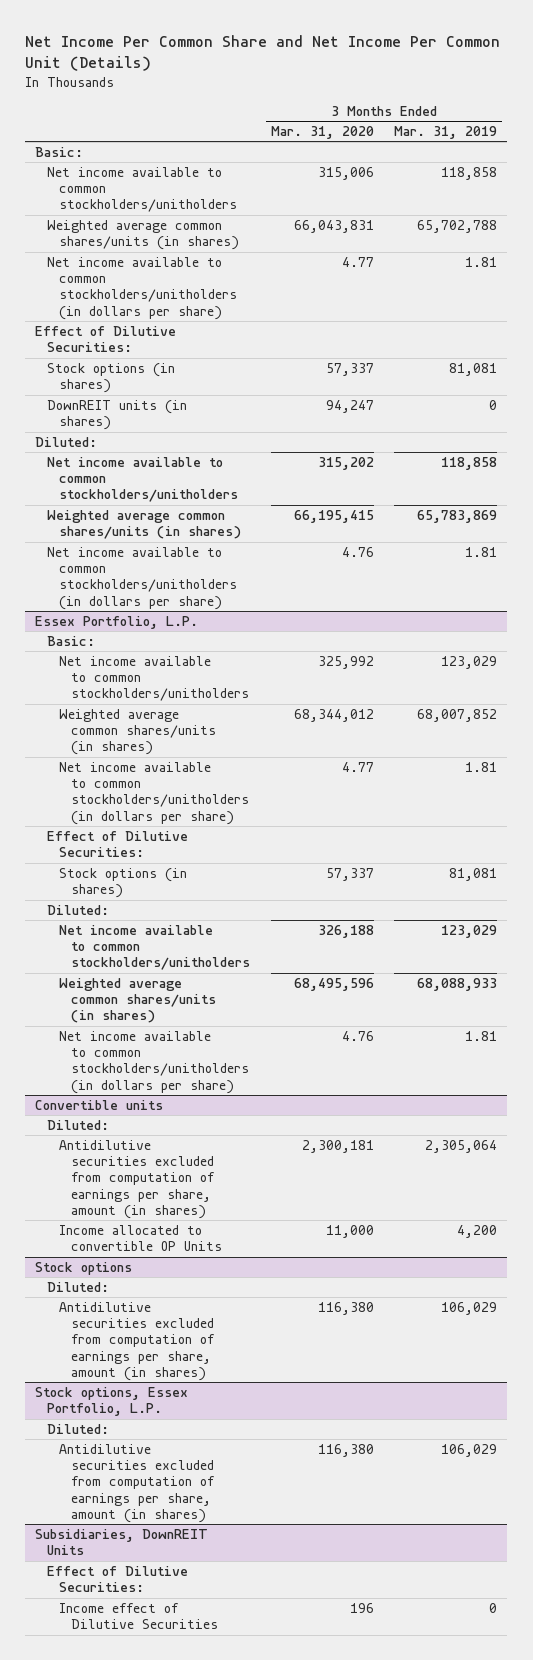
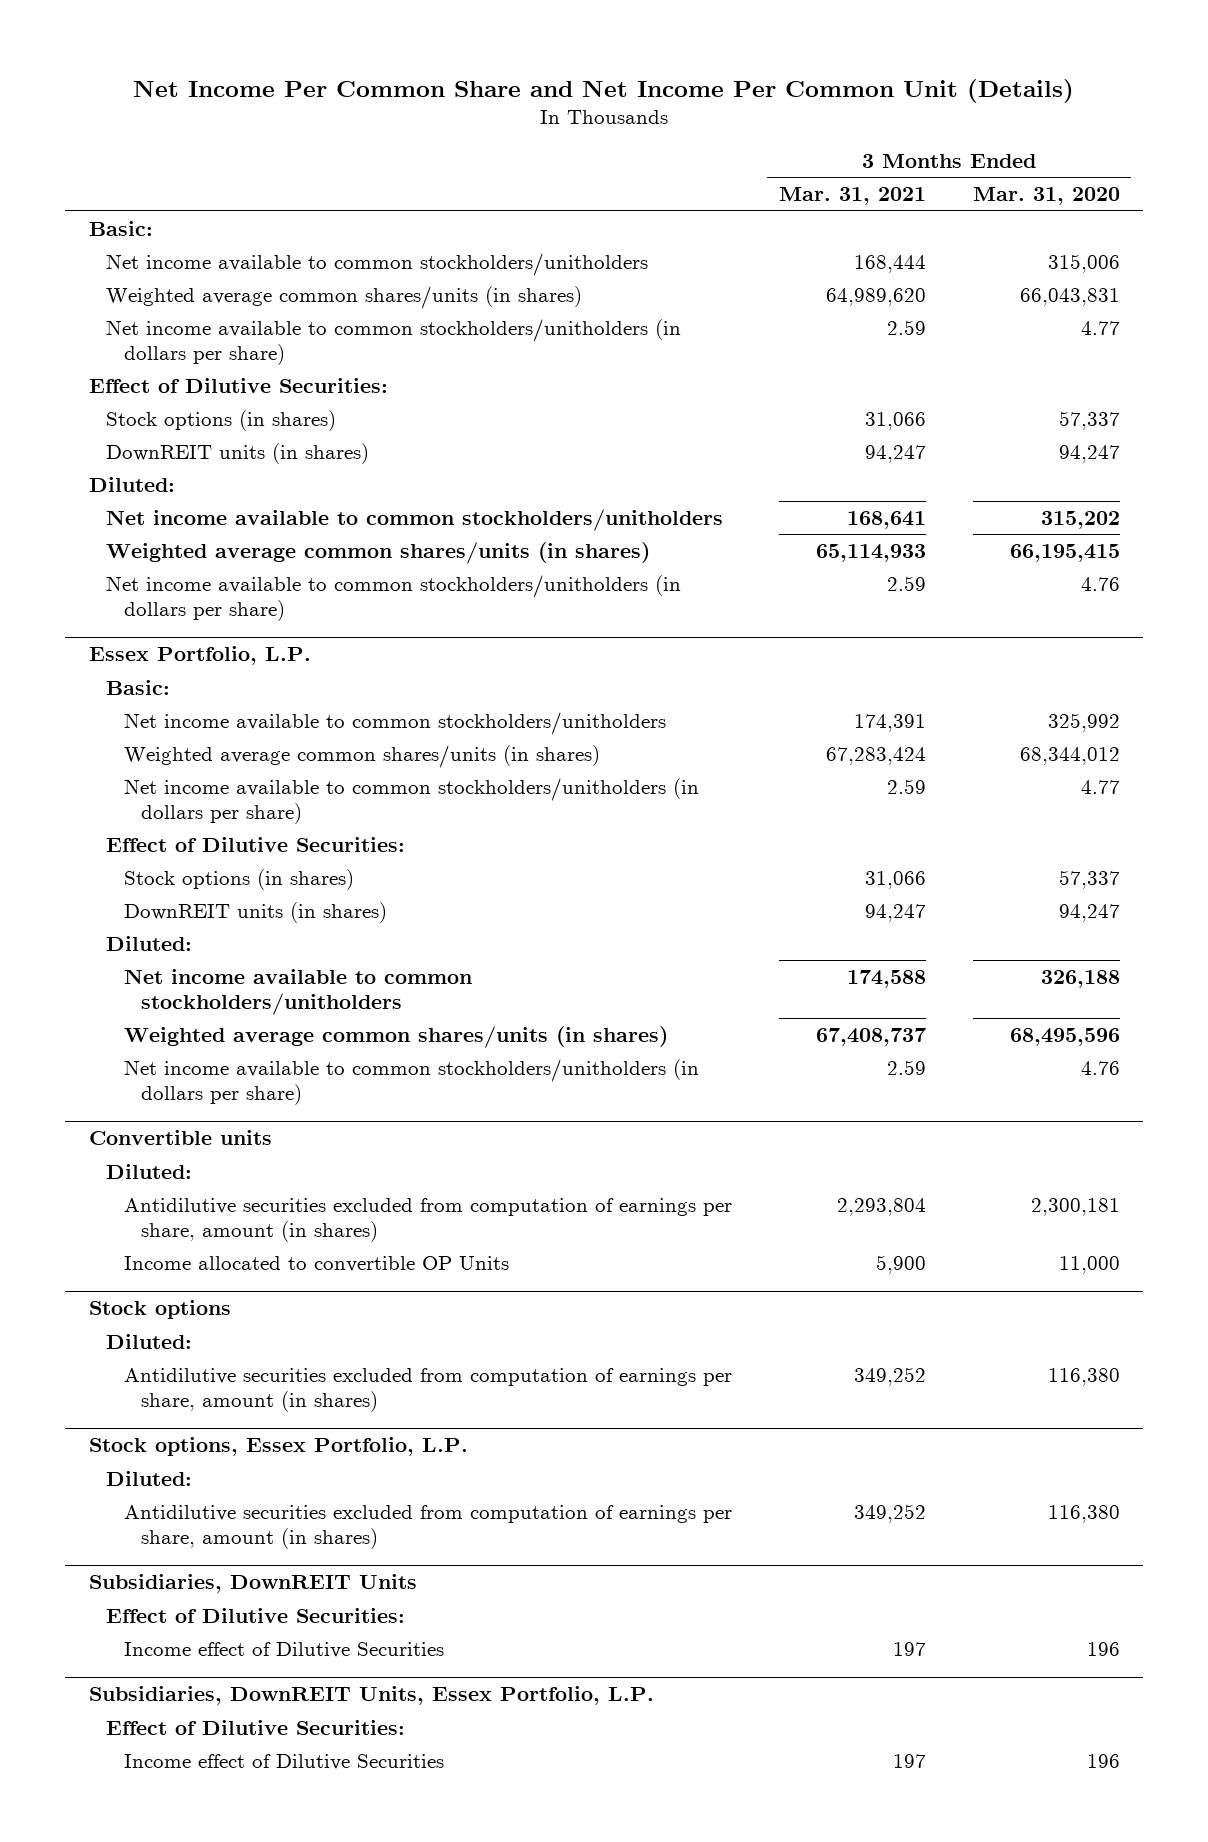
- | 3 Months Ended Mar. 31, 2020 | 3 Months Ended Mar. 31, 2019
+ | 3 Months Ended Mar. 31, 2021 | 3 Months Ended Mar. 31, 2020
@ Essex Portfolio, L.P.
+ DownREIT units (in shares) | 94,247 | 94,247
+ Subsidiaries, DownREIT Units, Essex Portfolio, L.P.
+ Effect of Dilutive Securities:
+ Income effect of Dilutive Securities | 197 | 196

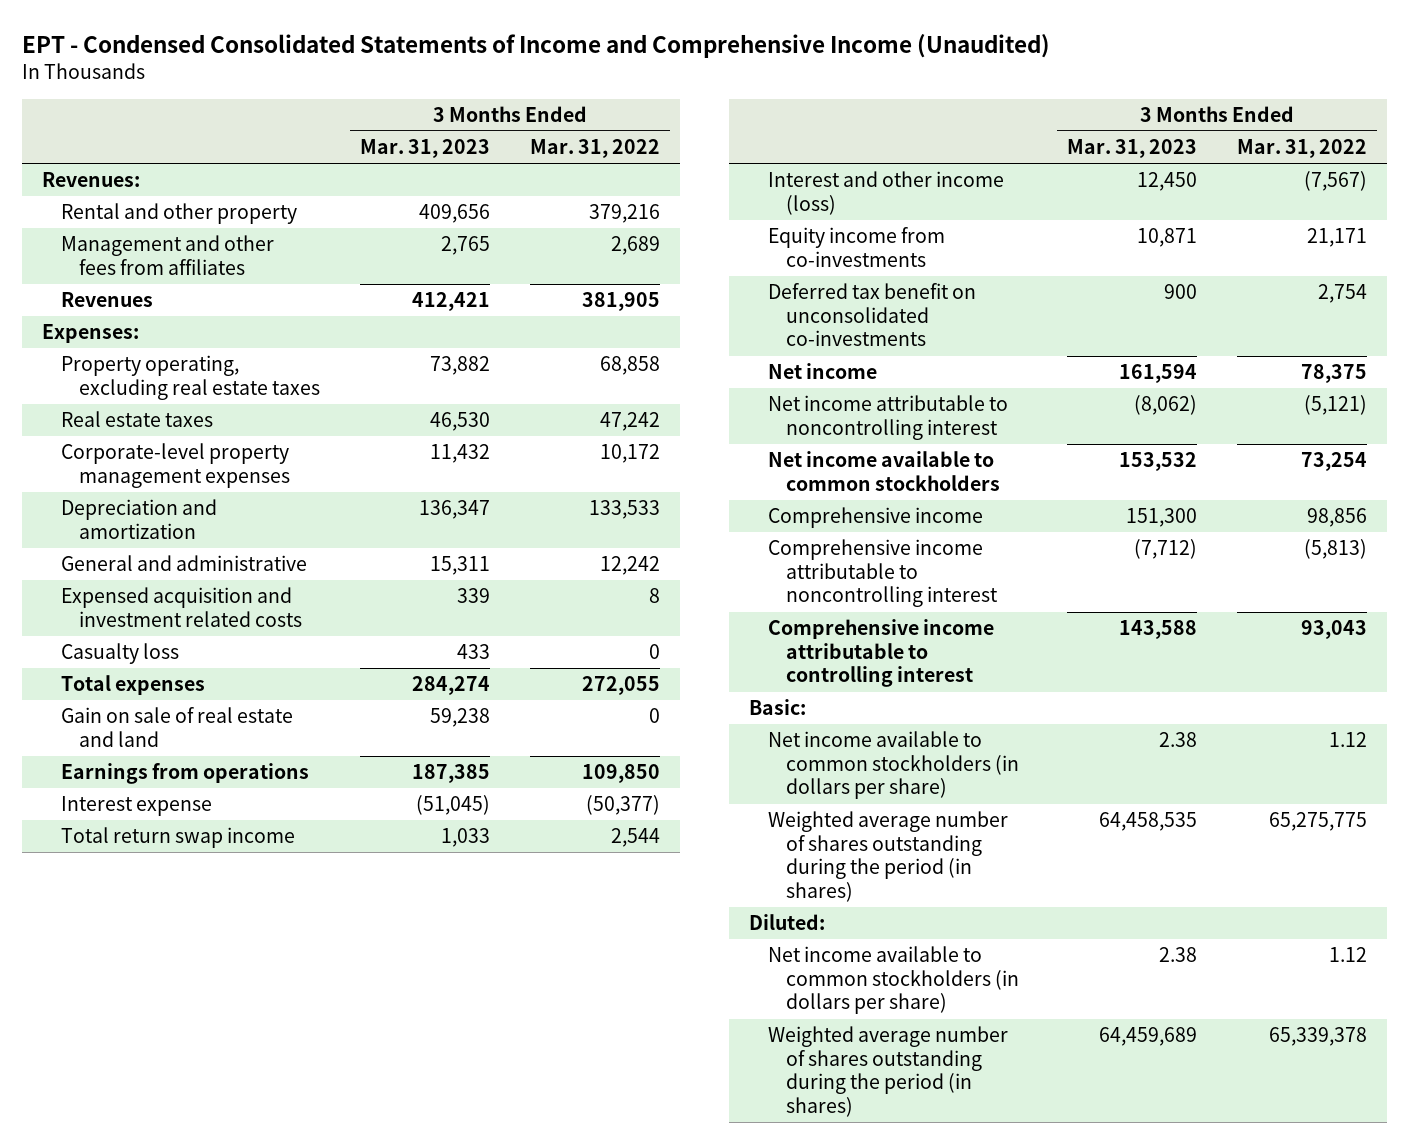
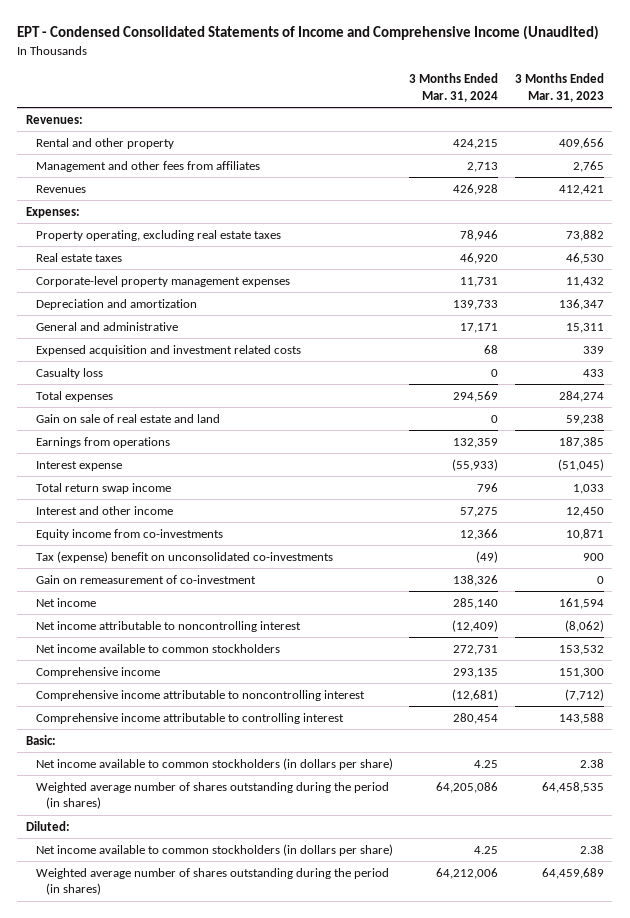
- | 3 Months Ended Mar. 31, 2023 | 3 Months Ended Mar. 31, 2022
+ | 3 Months Ended Mar. 31, 2024 | 3 Months Ended Mar. 31, 2023
- Interest and other income (loss) | 12,450 | (7,567)
+ Interest and other income | 57,275 | 12,450
- Deferred tax benefit on unconsolidated co-investments | 900 | 2,754
+ Tax (expense) benefit on unconsolidated co-investments | (49) | 900
+ Gain on remeasurement of co-investment | 138,326 | 0

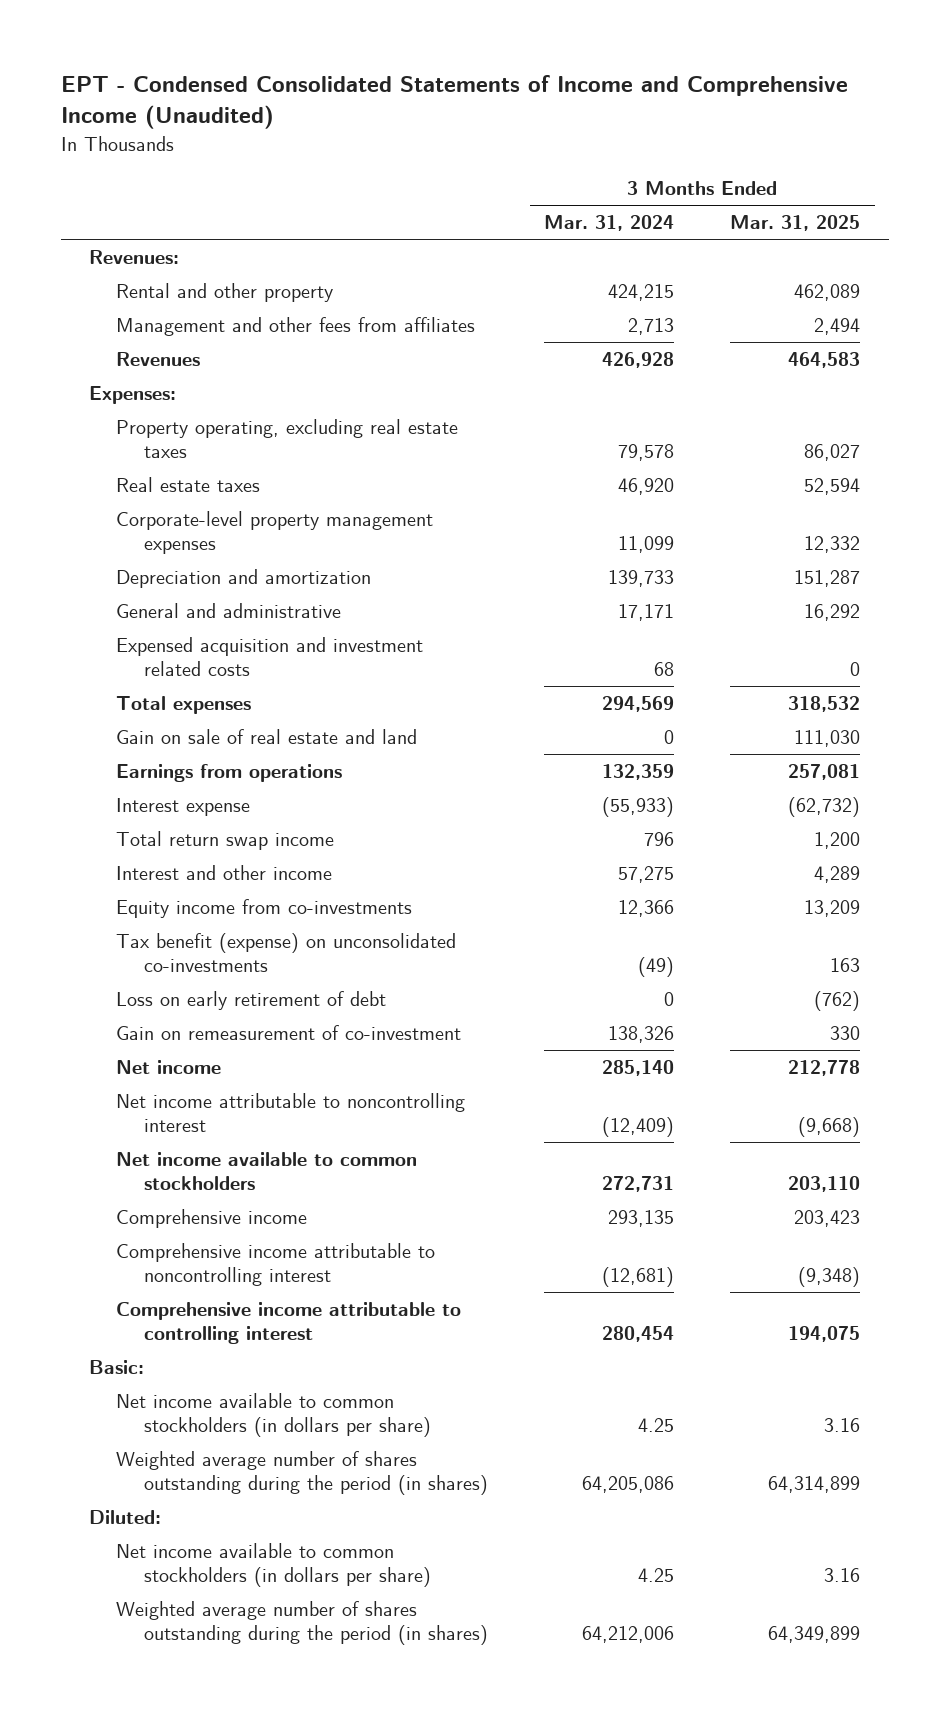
- | 3 Months Ended Mar. 31, 2024 | 3 Months Ended Mar. 31, 2023
+ | 3 Months Ended Mar. 31, 2024 | 3 Months Ended Mar. 31, 2025
- Property operating, excluding real estate taxes | 78,946 | 73,882
+ Property operating, excluding real estate taxes | 79,578 | 86,027
- Corporate-level property management expenses | 11,731 | 11,432
+ Corporate-level property management expenses | 11,099 | 12,332
- Casualty loss | 0 | 433
- Tax (expense) benefit on unconsolidated co-investments | (49) | 900
+ Tax benefit (expense) on unconsolidated co-investments | (49) | 163
+ Loss on early retirement of debt | 0 | (762)

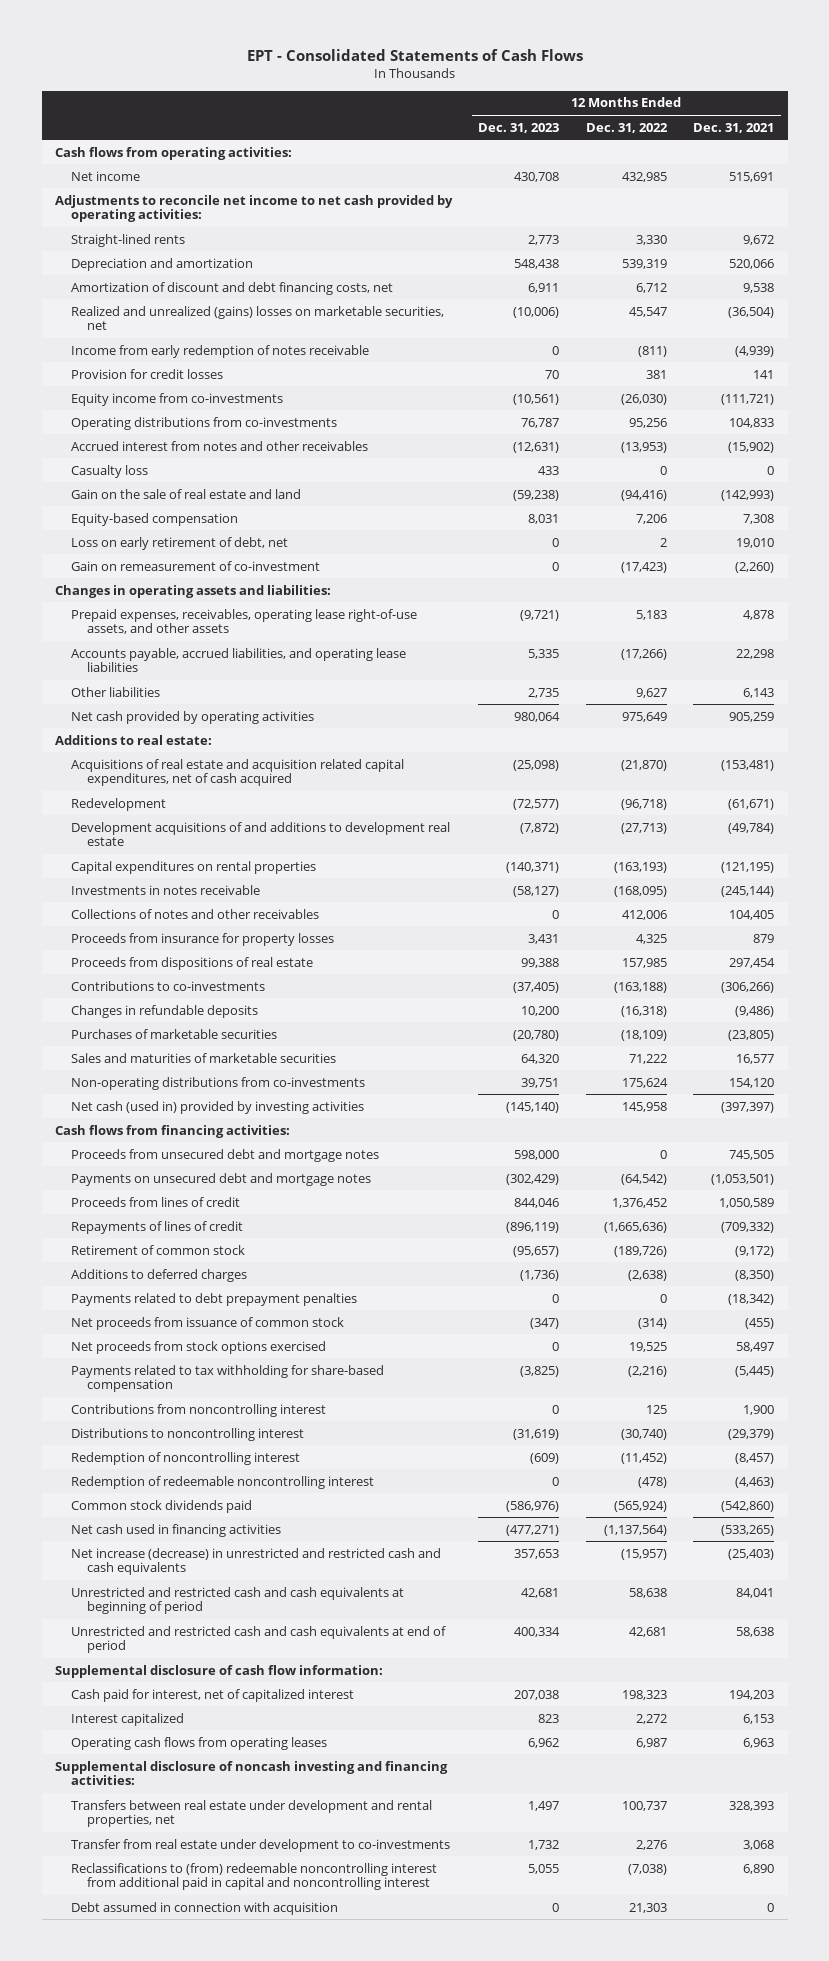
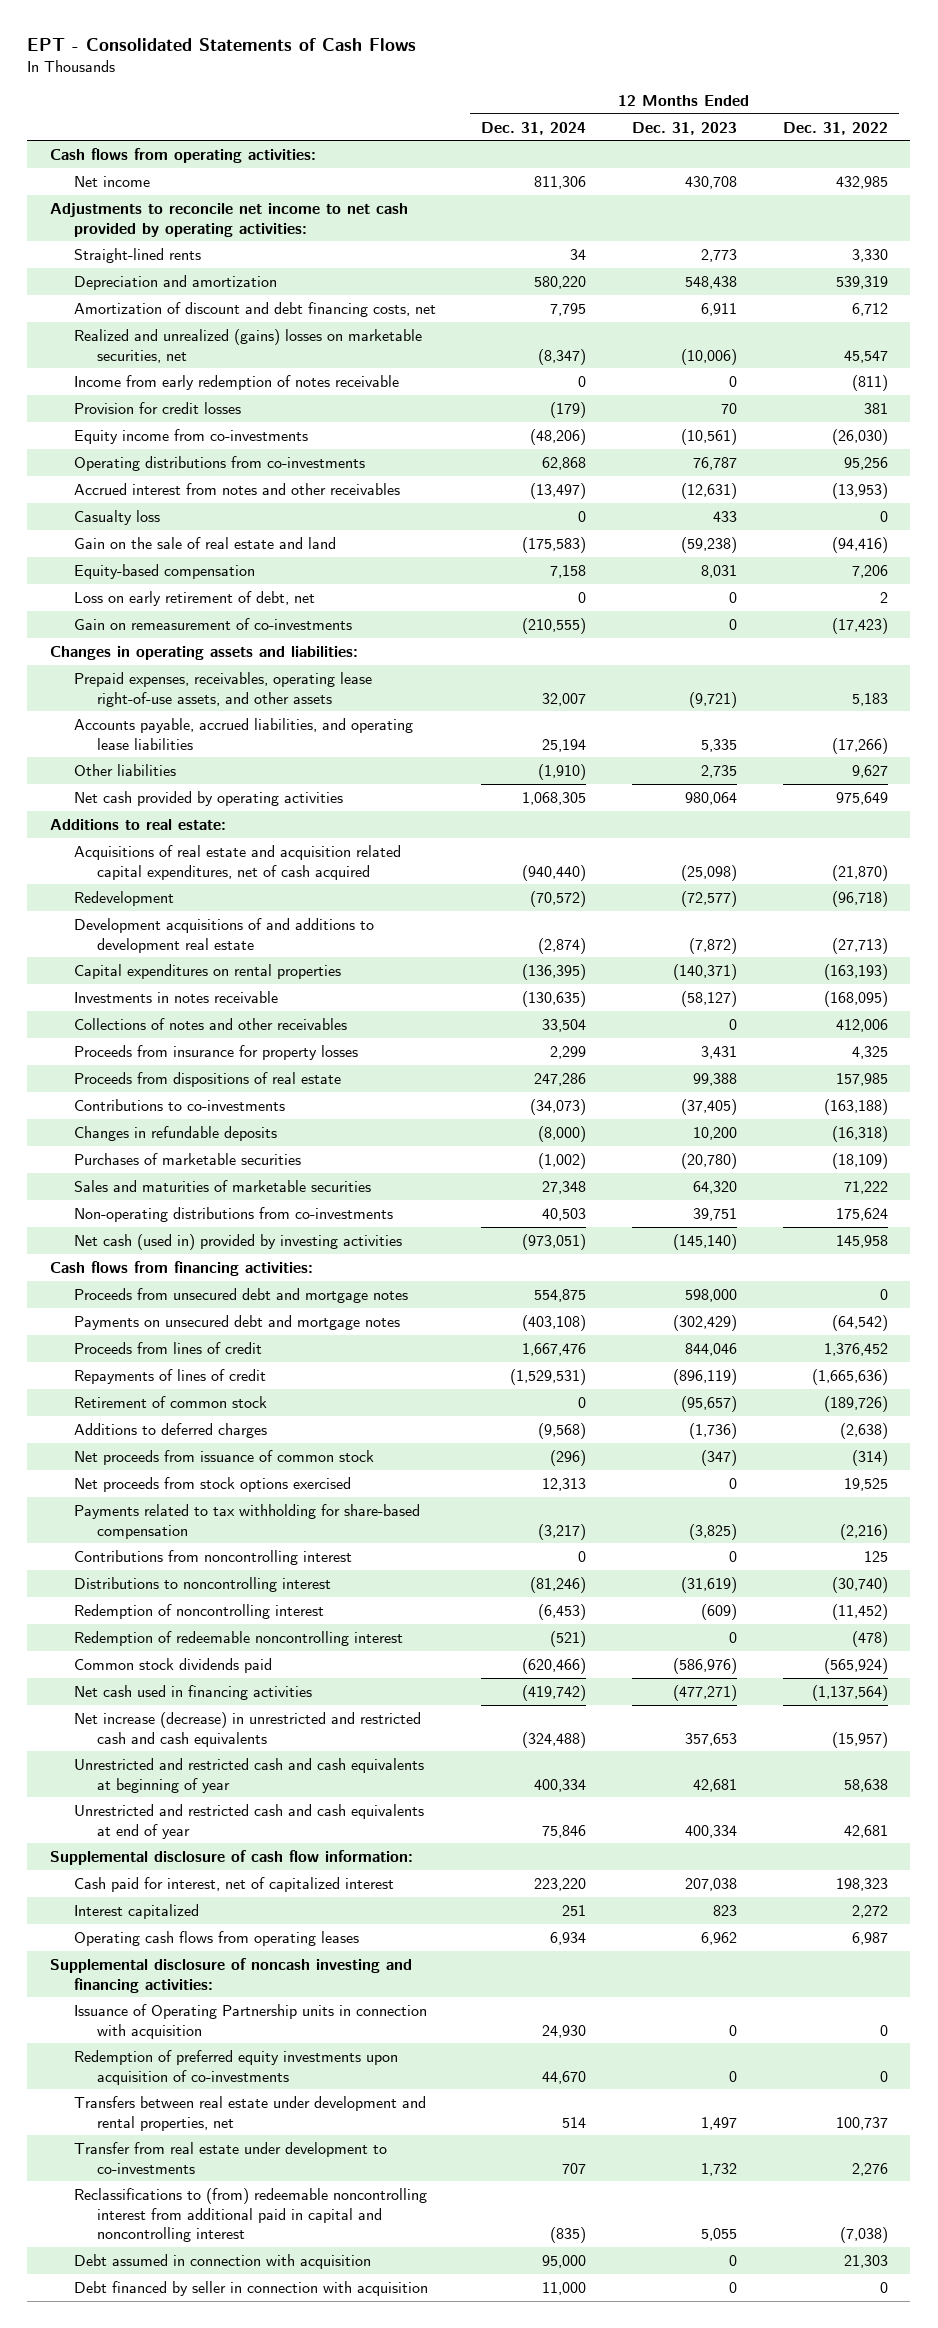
- | 12 Months Ended Dec. 31, 2023 | 12 Months Ended Dec. 31, 2022 | 12 Months Ended Dec. 31, 2021
+ | 12 Months Ended Dec. 31, 2024 | 12 Months Ended Dec. 31, 2023 | 12 Months Ended Dec. 31, 2022
- Gain on remeasurement of co-investment | 0 | (17,423) | (2,260)
+ Gain on remeasurement of co-investments | (210,555) | 0 | (17,423)
- Payments related to debt prepayment penalties | 0 | 0 | (18,342)
- Unrestricted and restricted cash and cash equivalents at beginning of period | 42,681 | 58,638 | 84,041
- Unrestricted and restricted cash and cash equivalents at end of period | 400,334 | 42,681 | 58,638
+ Unrestricted and restricted cash and cash equivalents at beginning of year | 400,334 | 42,681 | 58,638
+ Unrestricted and restricted cash and cash equivalents at end of year | 75,846 | 400,334 | 42,681
+ Issuance of Operating Partnership units in connection with acquisition | 24,930 | 0 | 0
+ Redemption of preferred equity investments upon acquisition of co-investments | 44,670 | 0 | 0
+ Debt financed by seller in connection with acquisition | 11,000 | 0 | 0

